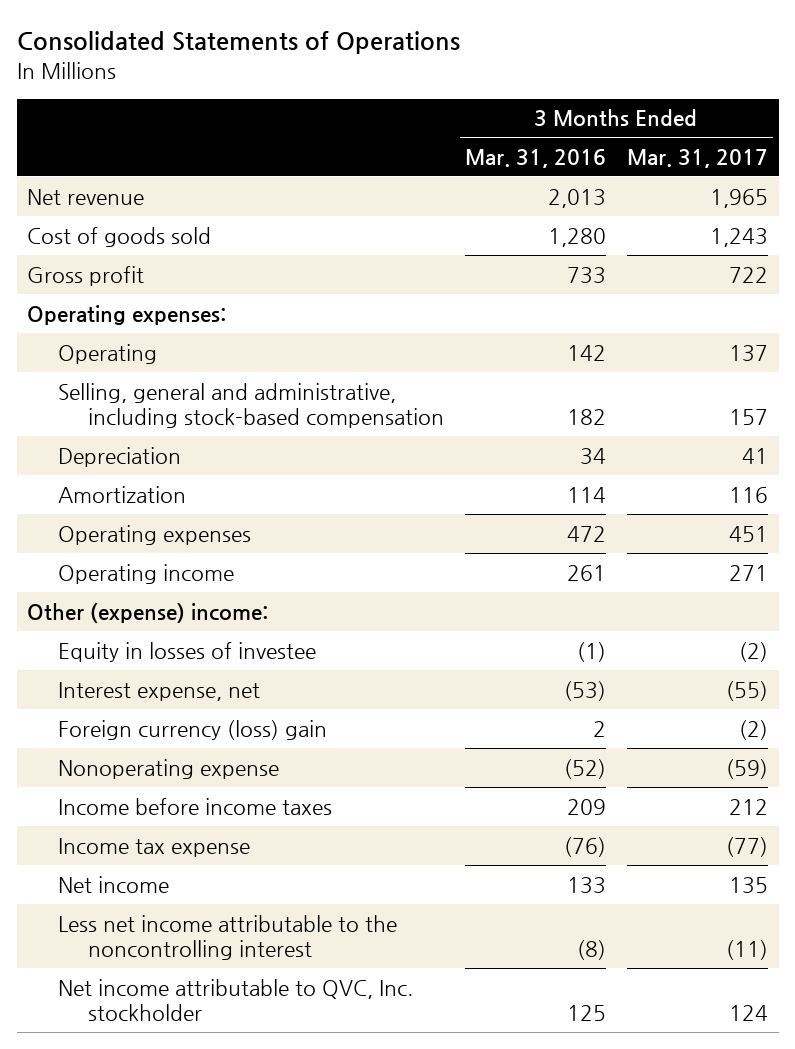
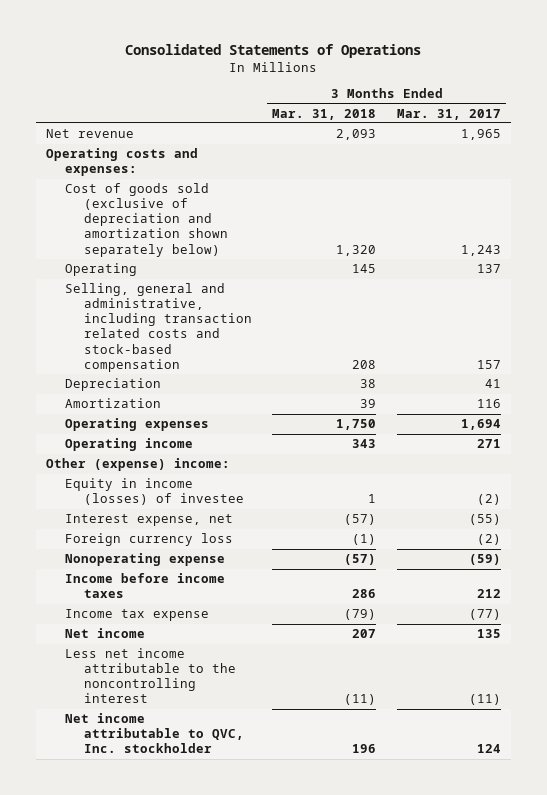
- | 3 Months Ended Mar. 31, 2016 | 3 Months Ended Mar. 31, 2017
+ | 3 Months Ended Mar. 31, 2018 | 3 Months Ended Mar. 31, 2017
- Cost of goods sold | 1,280 | 1,243
- Gross profit | 733 | 722
- Operating expenses:
+ Operating costs and expenses:
+ Cost of goods sold (exclusive of depreciation and amortization shown separately below) | 1,320 | 1,243
- Selling, general and administrative, including stock-based compensation | 182 | 157
+ Selling, general and administrative, including transaction related costs and stock-based compensation | 208 | 157
- Operating expenses | 472 | 451
+ Operating expenses | 1,750 | 1,694
- Equity in losses of investee | (1) | (2)
+ Equity in income (losses) of investee | 1 | (2)
- Foreign currency (loss) gain | 2 | (2)
+ Foreign currency loss | (1) | (2)

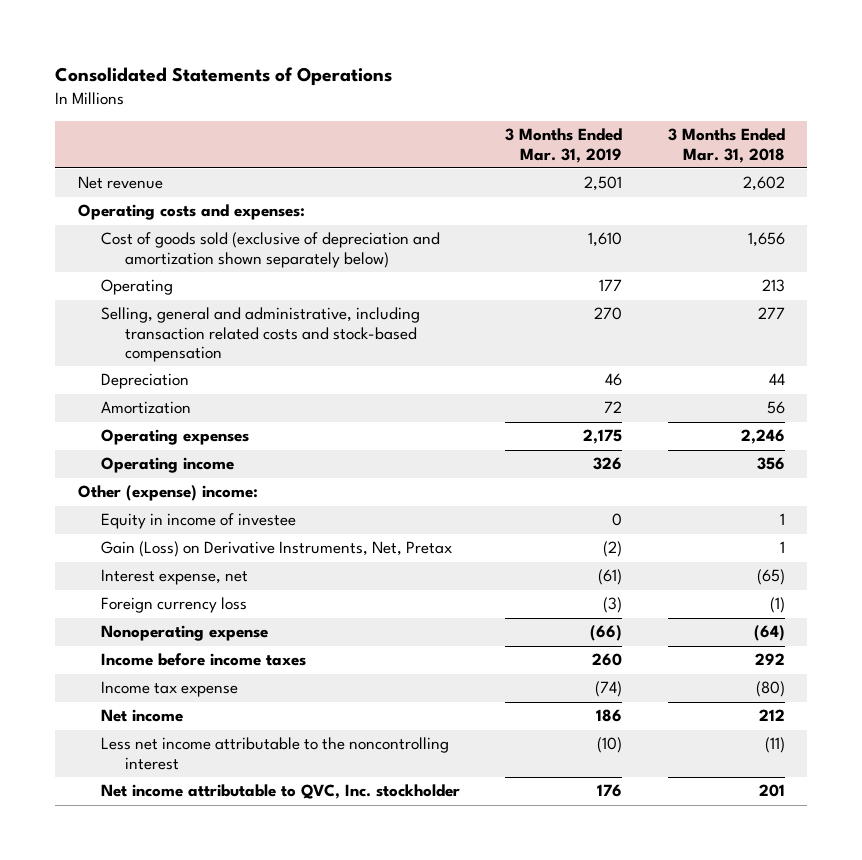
- | 3 Months Ended Mar. 31, 2018 | 3 Months Ended Mar. 31, 2017
+ | 3 Months Ended Mar. 31, 2019 | 3 Months Ended Mar. 31, 2018
- Net revenue | 2,093 | 1,965
+ Net revenue | 2,501 | 2,602
- Cost of goods sold (exclusive of depreciation and amortization shown separately below) | 1,320 | 1,243
- Operating | 145 | 137
- Selling, general and administrative, including transaction related costs and stock-based compensation | 208 | 157
- Depreciation | 38 | 41
- Amortization | 39 | 116
- Operating expenses | 1,750 | 1,694
- Operating income | 343 | 271
+ Cost of goods sold (exclusive of depreciation and amortization shown separately below) | 1,610 | 1,656
+ Operating | 177 | 213
+ Selling, general and administrative, including transaction related costs and stock-based compensation | 270 | 277
+ Depreciation | 46 | 44
+ Amortization | 72 | 56
+ Operating expenses | 2,175 | 2,246
+ Operating income | 326 | 356
- Equity in income (losses) of investee | 1 | (2)
- Interest expense, net | (57) | (55)
+ Equity in income of investee | 0 | 1
+ Gain (Loss) on Derivative Instruments, Net, Pretax | (2) | 1
+ Interest expense, net | (61) | (65)
- Nonoperating expense | (57) | (59)
- Income before income taxes | 286 | 212
- Income tax expense | (79) | (77)
- Net income | 207 | 135
+ Nonoperating expense | (66) | (64)
+ Income before income taxes | 260 | 292
+ Income tax expense | (74) | (80)
+ Net income | 186 | 212
- Net income attributable to QVC, Inc. stockholder | 196 | 124
+ Net income attributable to QVC, Inc. stockholder | 176 | 201

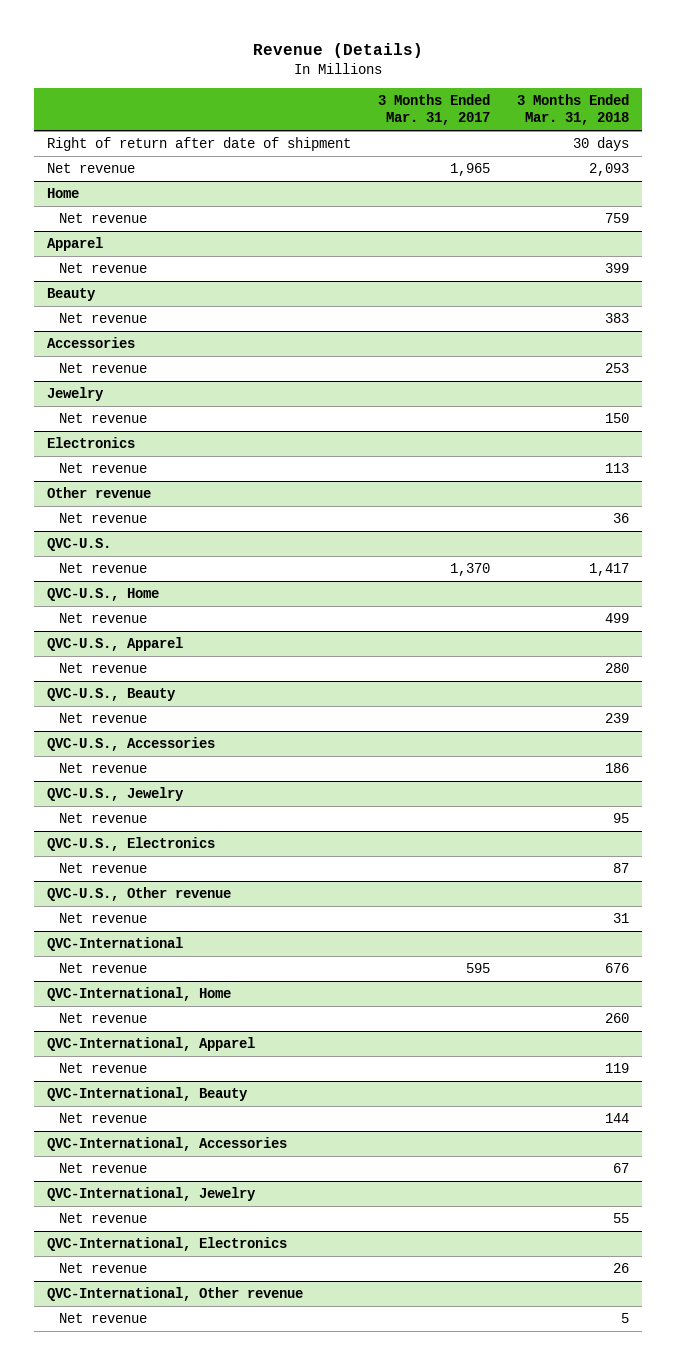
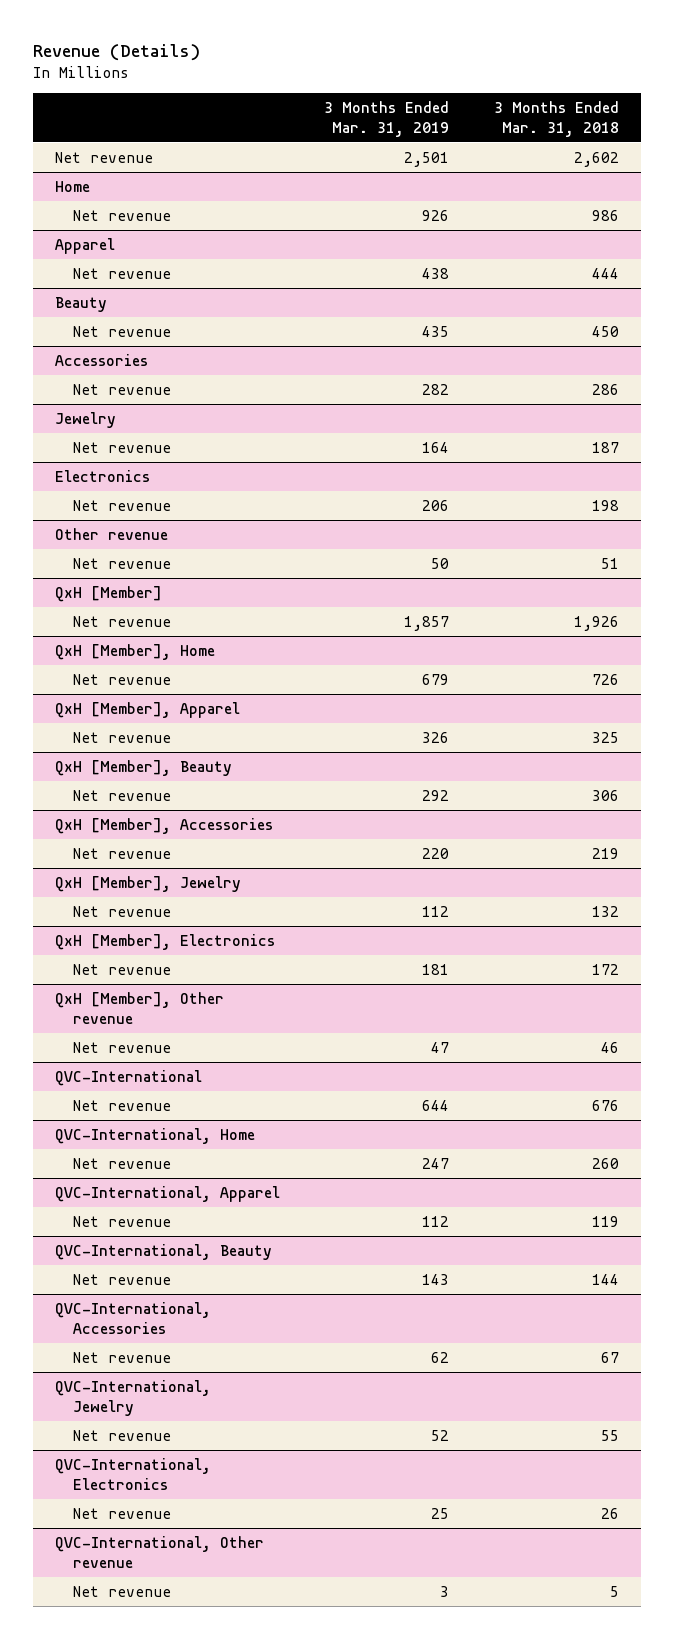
- | 3 Months Ended Mar. 31, 2017 | 3 Months Ended Mar. 31, 2018
+ | 3 Months Ended Mar. 31, 2019 | 3 Months Ended Mar. 31, 2018
- Right of return after date of shipment | | 30 days
- Net revenue | 1,965 | 2,093
+ Net revenue | 2,501 | 2,602
@ Home
- Net revenue | | 759
+ Net revenue | 926 | 986
@ Apparel
- Net revenue | | 399
+ Net revenue | 438 | 444
@ Beauty
- Net revenue | | 383
+ Net revenue | 435 | 450
@ Accessories
- Net revenue | | 253
+ Net revenue | 282 | 286
@ Jewelry
- Net revenue | | 150
+ Net revenue | 164 | 187
@ Electronics
- Net revenue | | 113
+ Net revenue | 206 | 198
@ Other revenue
- Net revenue | | 36
- QVC-U.S.
- Net revenue | 1,370 | 1,417
- QVC-U.S., Home
- Net revenue | | 499
- QVC-U.S., Apparel
- Net revenue | | 280
- QVC-U.S., Beauty
- Net revenue | | 239
- QVC-U.S., Accessories
- Net revenue | | 186
- QVC-U.S., Jewelry
- Net revenue | | 95
- QVC-U.S., Electronics
- Net revenue | | 87
- QVC-U.S., Other revenue
- Net revenue | | 31
@ Other revenue
+ Net revenue | 50 | 51
+ QxH [Member]
+ Net revenue | 1,857 | 1,926
+ QxH [Member], Home
+ Net revenue | 679 | 726
+ QxH [Member], Apparel
+ Net revenue | 326 | 325
+ QxH [Member], Beauty
+ Net revenue | 292 | 306
+ QxH [Member], Accessories
+ Net revenue | 220 | 219
+ QxH [Member], Jewelry
+ Net revenue | 112 | 132
+ QxH [Member], Electronics
+ Net revenue | 181 | 172
+ QxH [Member], Other revenue
+ Net revenue | 47 | 46

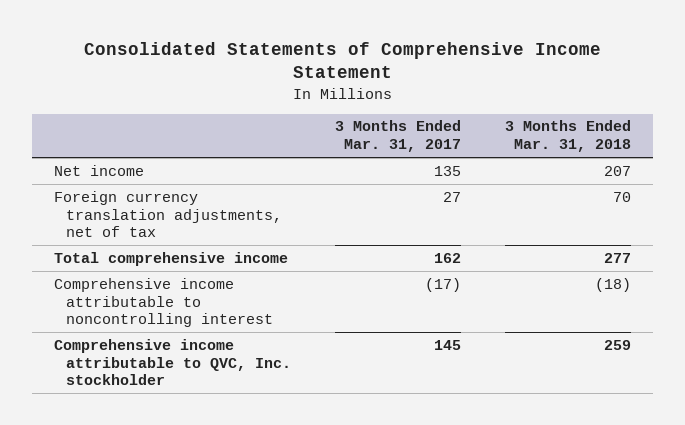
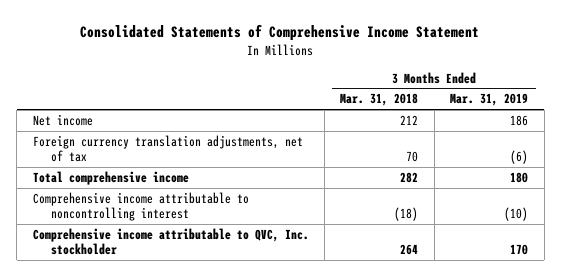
- | 3 Months Ended Mar. 31, 2017 | 3 Months Ended Mar. 31, 2018
+ | 3 Months Ended Mar. 31, 2018 | 3 Months Ended Mar. 31, 2019
- Net income | 135 | 207
+ Net income | 212 | 186
- Total comprehensive income | 162 | 277
+ Total comprehensive income | 282 | 180
- Comprehensive income attributable to QVC, Inc. stockholder | 145 | 259
+ Comprehensive income attributable to QVC, Inc. stockholder | 264 | 170

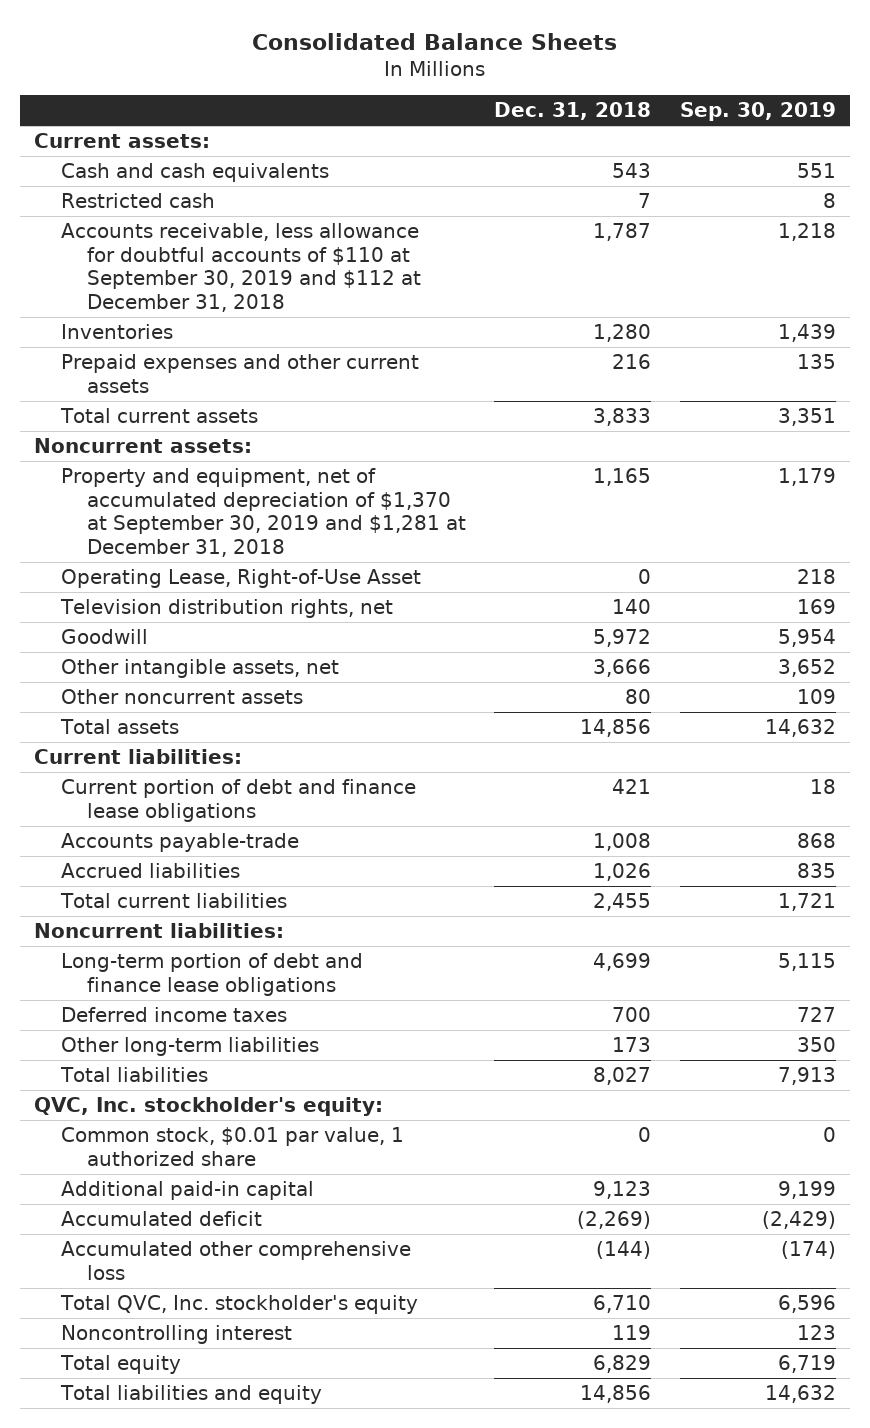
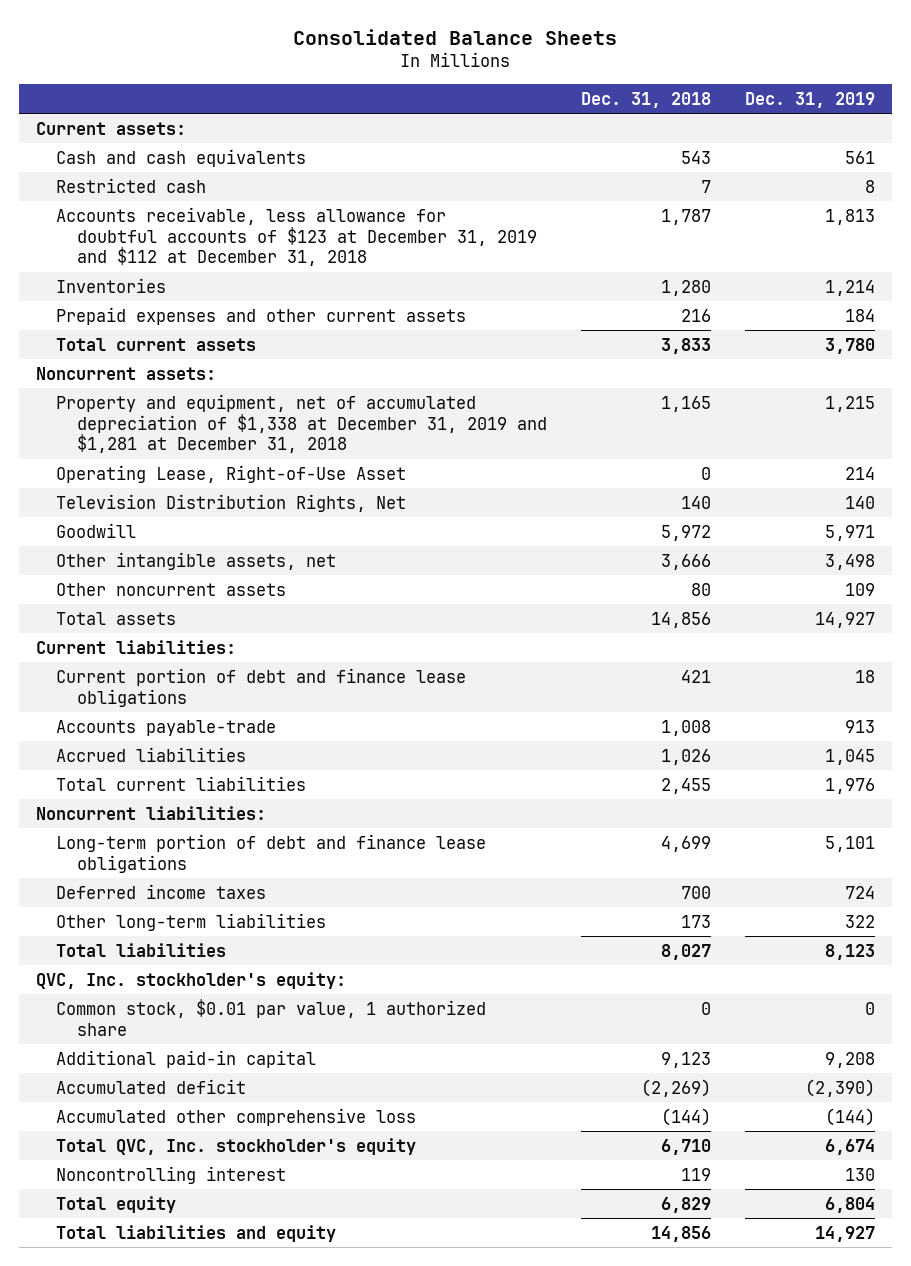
- | Dec. 31, 2018 | Sep. 30, 2019
+ | Dec. 31, 2018 | Dec. 31, 2019
- Accounts receivable, less allowance for doubtful accounts of $110 at September 30, 2019 and $112 at December 31, 2018 | 1,787 | 1,218
+ Accounts receivable, less allowance for doubtful accounts of $123 at December 31, 2019 and $112 at December 31, 2018 | 1,787 | 1,813
- Property and equipment, net of accumulated depreciation of $1,370 at September 30, 2019 and $1,281 at December 31, 2018 | 1,165 | 1,179
+ Property and equipment, net of accumulated depreciation of $1,338 at December 31, 2019 and $1,281 at December 31, 2018 | 1,165 | 1,215
- Television distribution rights, net | 140 | 169
+ Television Distribution Rights, Net | 140 | 140

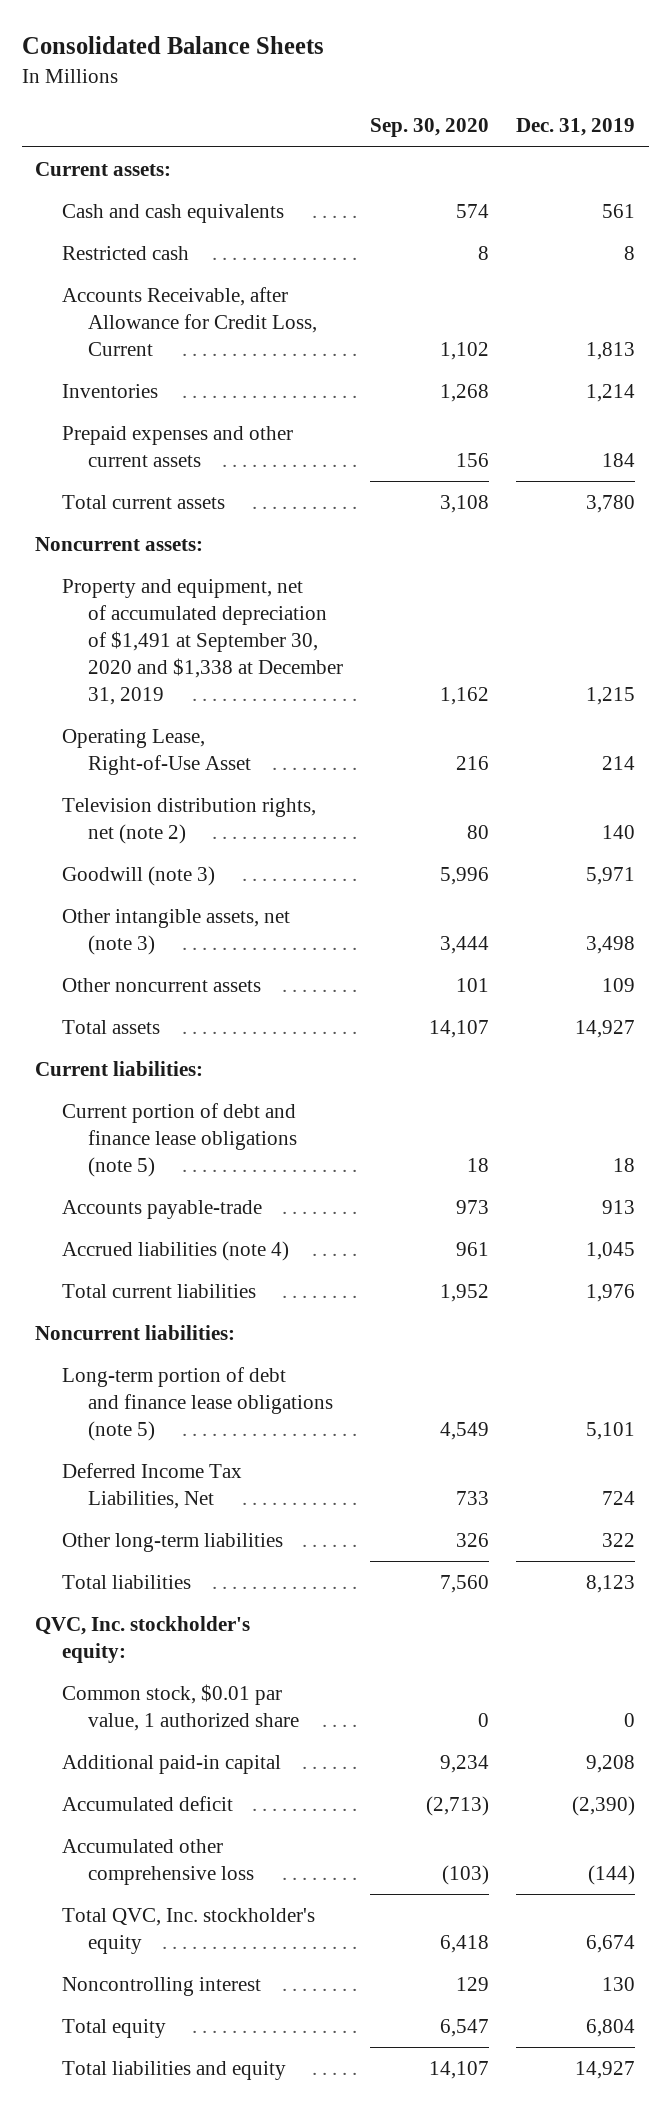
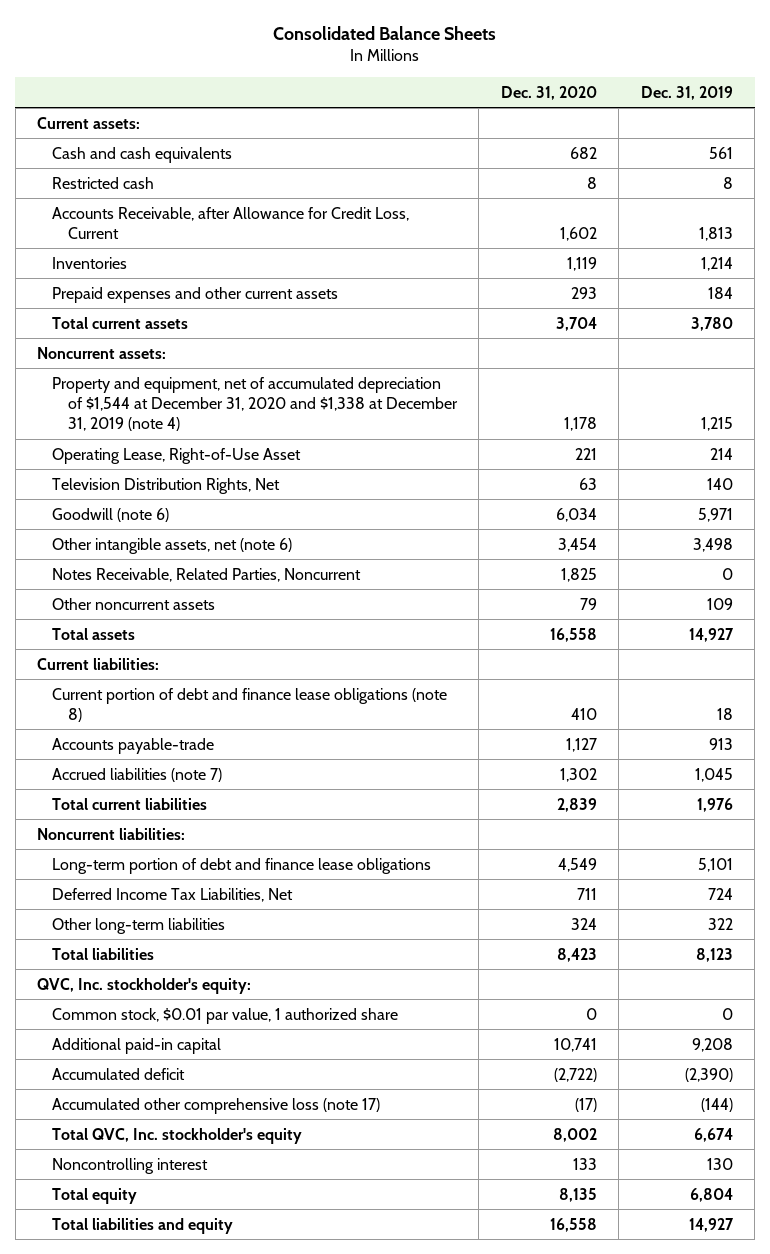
- | Sep. 30, 2020 | Dec. 31, 2019
+ | Dec. 31, 2020 | Dec. 31, 2019
- Property and equipment, net of accumulated depreciation of $1,491 at September 30, 2020 and $1,338 at December 31, 2019 | 1,162 | 1,215
+ Property and equipment, net of accumulated depreciation of $1,544 at December 31, 2020 and $1,338 at December 31, 2019 (note 4) | 1,178 | 1,215
- Television distribution rights, net (note 2) | 80 | 140
- Goodwill (note 3) | 5,996 | 5,971
- Other intangible assets, net (note 3) | 3,444 | 3,498
+ Television Distribution Rights, Net | 63 | 140
+ Goodwill (note 6) | 6,034 | 5,971
+ Other intangible assets, net (note 6) | 3,454 | 3,498
+ Notes Receivable, Related Parties, Noncurrent | 1,825 | 0
- Current portion of debt and finance lease obligations (note 5) | 18 | 18
+ Current portion of debt and finance lease obligations (note 8) | 410 | 18
- Accrued liabilities (note 4) | 961 | 1,045
+ Accrued liabilities (note 7) | 1,302 | 1,045
- Long-term portion of debt and finance lease obligations (note 5) | 4,549 | 5,101
+ Long-term portion of debt and finance lease obligations | 4,549 | 5,101
- Accumulated other comprehensive loss | (103) | (144)
+ Accumulated other comprehensive loss (note 17) | (17) | (144)

